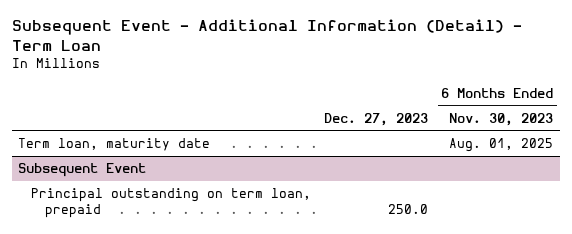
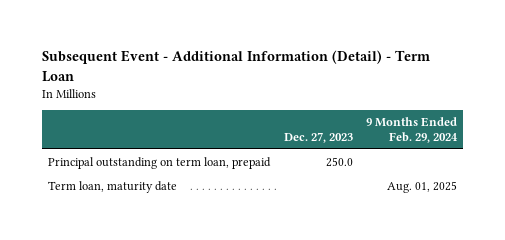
- | Dec. 27, 2023 | 6 Months Ended Nov. 30, 2023
+ | Dec. 27, 2023 | 9 Months Ended Feb. 29, 2024
+ Principal outstanding on term loan, prepaid | 250.0 |
- Subsequent Event
- Principal outstanding on term loan, prepaid | 250.0 |

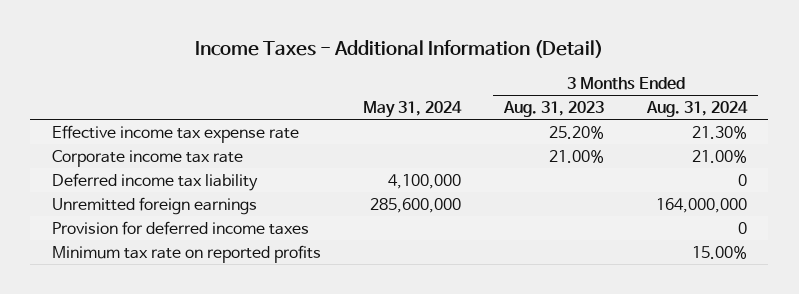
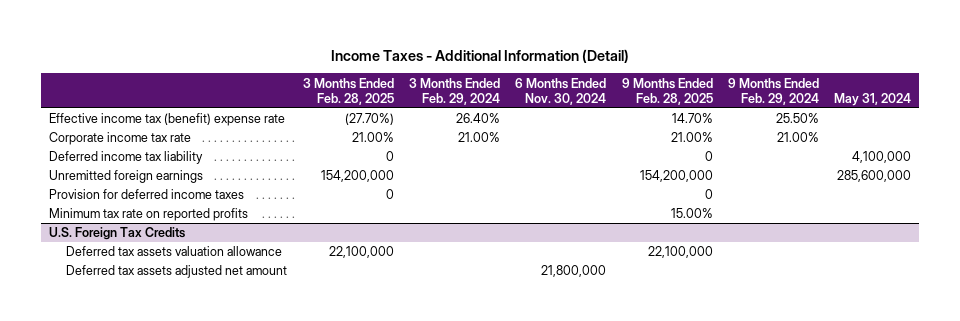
- | May 31, 2024 | 3 Months Ended Aug. 31, 2023 | 3 Months Ended Aug. 31, 2024
+ | 3 Months Ended Feb. 28, 2025 | 3 Months Ended Feb. 29, 2024 | 6 Months Ended Nov. 30, 2024 | 9 Months Ended Feb. 28, 2025 | 9 Months Ended Feb. 29, 2024 | May 31, 2024
- Effective income tax expense rate | | 25.20% | 21.30%
+ Effective income tax (benefit) expense rate | (27.70%) | 26.40% | | 14.70% | 25.50% |
+ U.S. Foreign Tax Credits
+ Deferred tax assets valuation allowance | 22,100,000 | | | 22,100,000 | |
+ Deferred tax assets adjusted net amount | | | 21,800,000 | | |

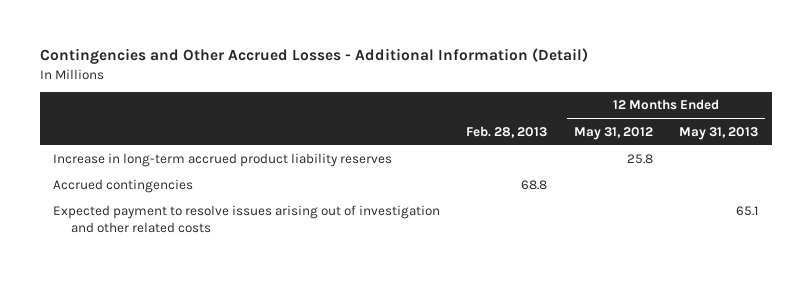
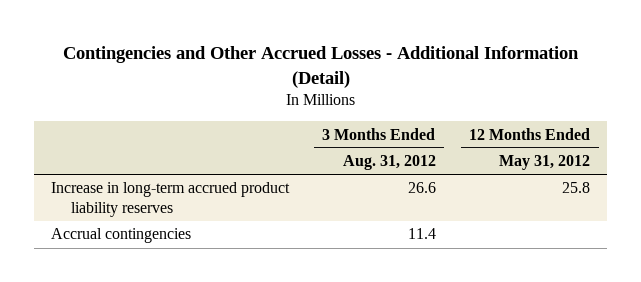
- | Feb. 28, 2013 | 12 Months Ended May 31, 2012 | 12 Months Ended May 31, 2013
+ | 3 Months Ended Aug. 31, 2012 | 12 Months Ended May 31, 2012
- Accrued contingencies | 68.8 | |
- Expected payment to resolve issues arising out of investigation and other related costs | | | 65.1
+ Accrual contingencies | 11.4 |

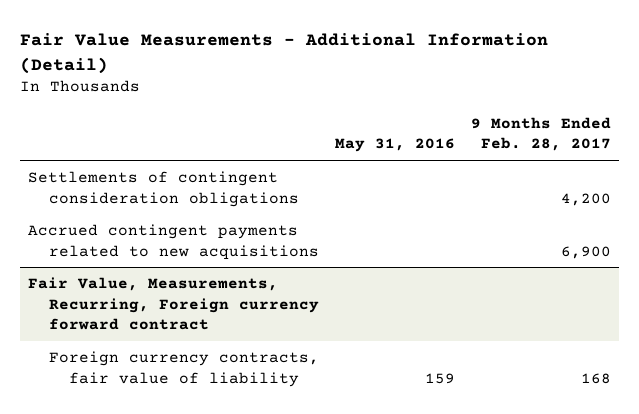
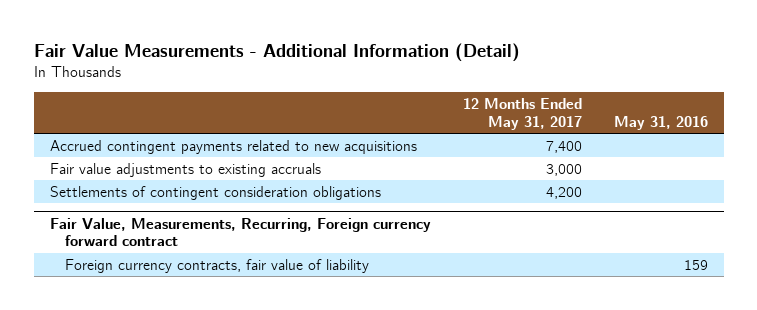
- | May 31, 2016 | 9 Months Ended Feb. 28, 2017
+ | 12 Months Ended May 31, 2017 | May 31, 2016
+ Fair value adjustments to existing accruals | 3,000 |
moved down: Settlements of contingent consideration obligations | 4,200 |

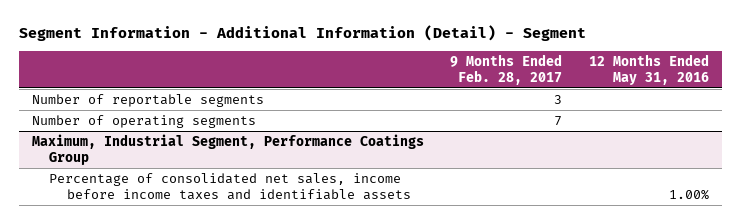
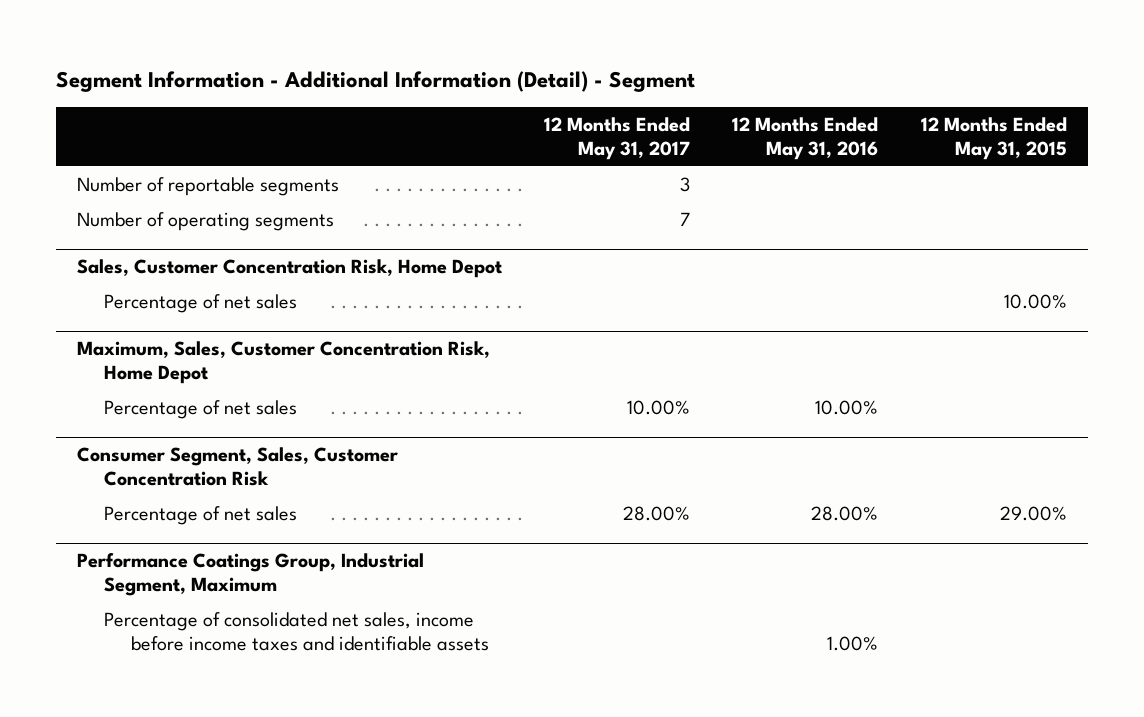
- | 9 Months Ended Feb. 28, 2017 | 12 Months Ended May 31, 2016
+ | 12 Months Ended May 31, 2017 | 12 Months Ended May 31, 2016 | 12 Months Ended May 31, 2015
- Maximum, Industrial Segment, Performance Coatings Group
+ Sales, Customer Concentration Risk, Home Depot
+ Percentage of net sales | | | 10.00%
+ Maximum, Sales, Customer Concentration Risk, Home Depot
+ Percentage of net sales | 10.00% | 10.00% |
+ Consumer Segment, Sales, Customer Concentration Risk
+ Percentage of net sales | 28.00% | 28.00% | 29.00%
+ Performance Coatings Group, Industrial Segment, Maximum

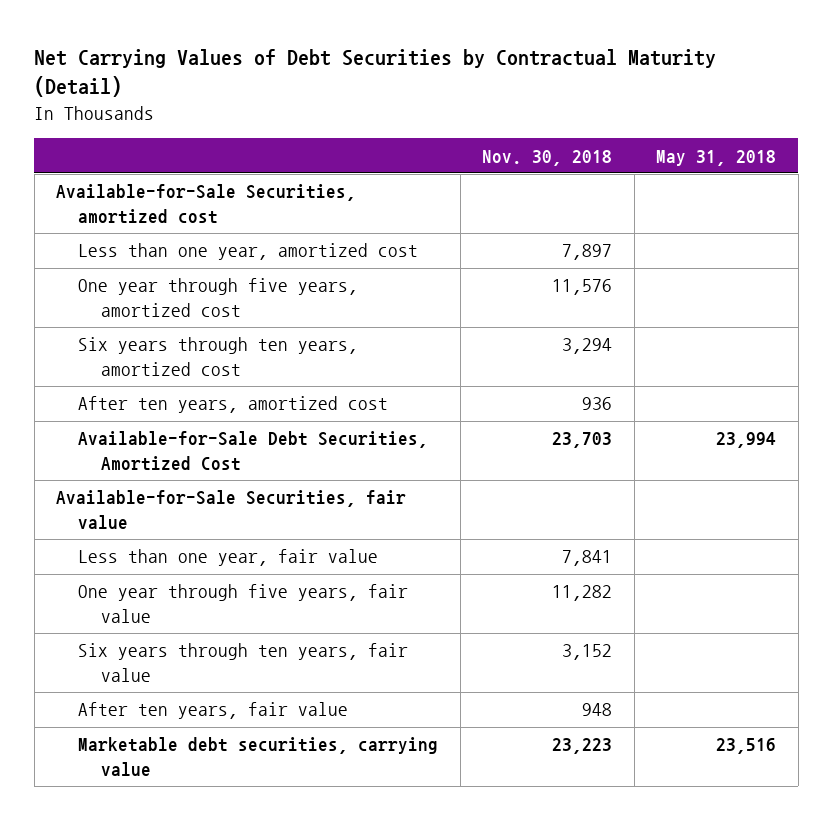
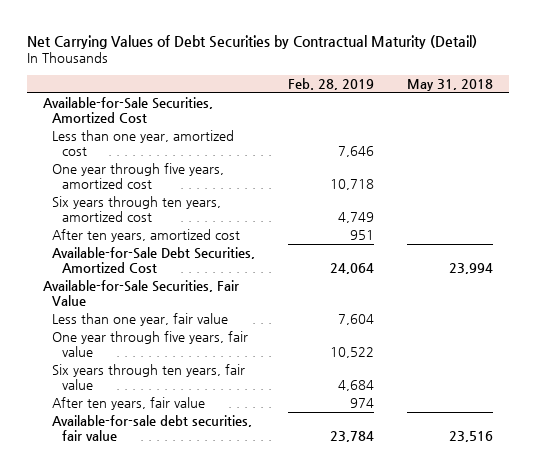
- | Nov. 30, 2018 | May 31, 2018
+ | Feb. 28, 2019 | May 31, 2018
- Available-for-Sale Securities, amortized cost
+ Available-for-Sale Securities, Amortized Cost
- Available-for-Sale Securities, fair value
+ Available-for-Sale Securities, Fair Value
- Marketable debt securities, carrying value | 23,223 | 23,516
+ Available-for-sale debt securities, fair value | 23,784 | 23,516

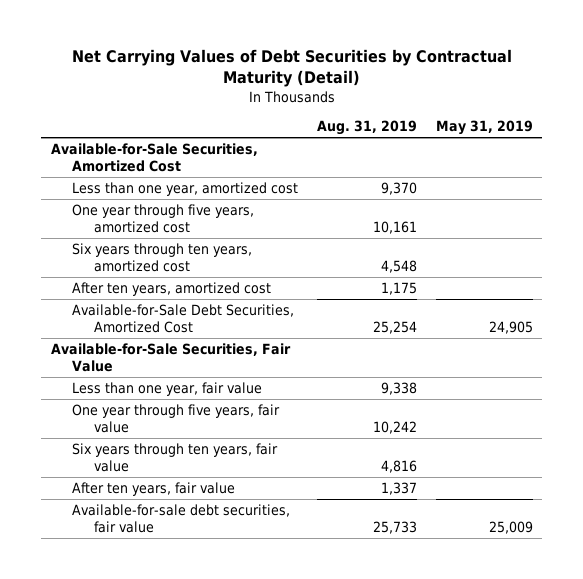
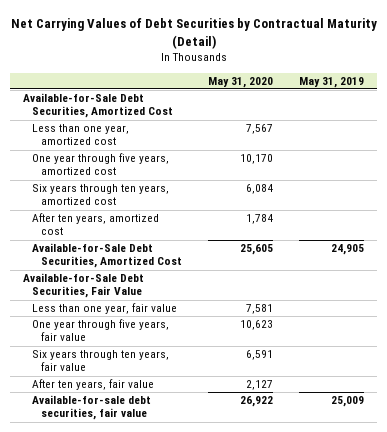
- | Aug. 31, 2019 | May 31, 2019
+ | May 31, 2020 | May 31, 2019
- Available-for-Sale Securities, Amortized Cost
+ Available-for-Sale Debt Securities, Amortized Cost
- Available-for-Sale Securities, Fair Value
+ Available-for-Sale Debt Securities, Fair Value

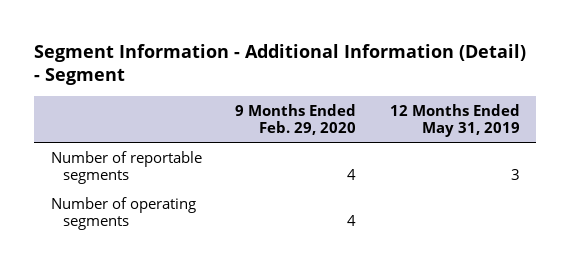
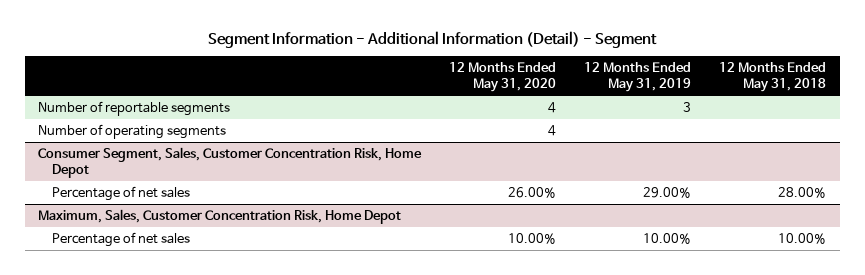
- | 9 Months Ended Feb. 29, 2020 | 12 Months Ended May 31, 2019
+ | 12 Months Ended May 31, 2020 | 12 Months Ended May 31, 2019 | 12 Months Ended May 31, 2018
+ Consumer Segment, Sales, Customer Concentration Risk, Home Depot
+ Percentage of net sales | 26.00% | 29.00% | 28.00%
+ Maximum, Sales, Customer Concentration Risk, Home Depot
+ Percentage of net sales | 10.00% | 10.00% | 10.00%

